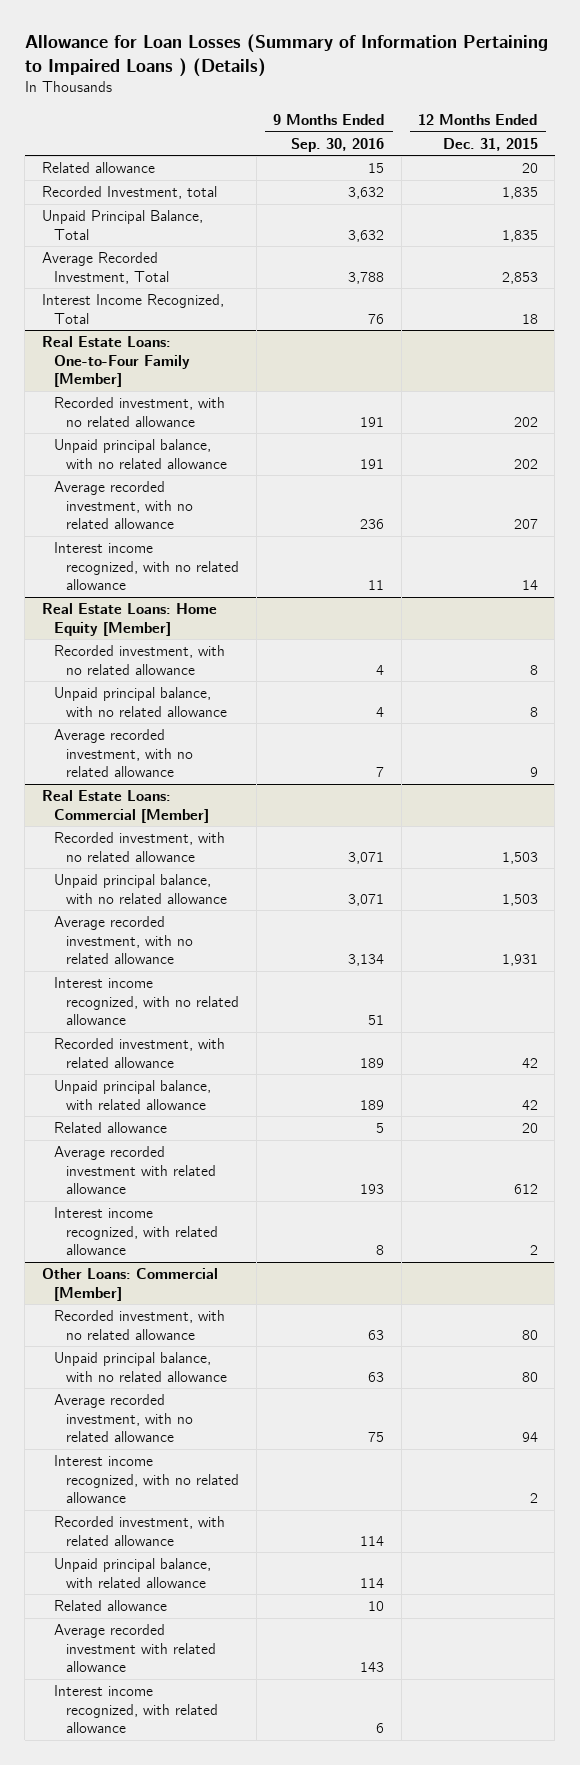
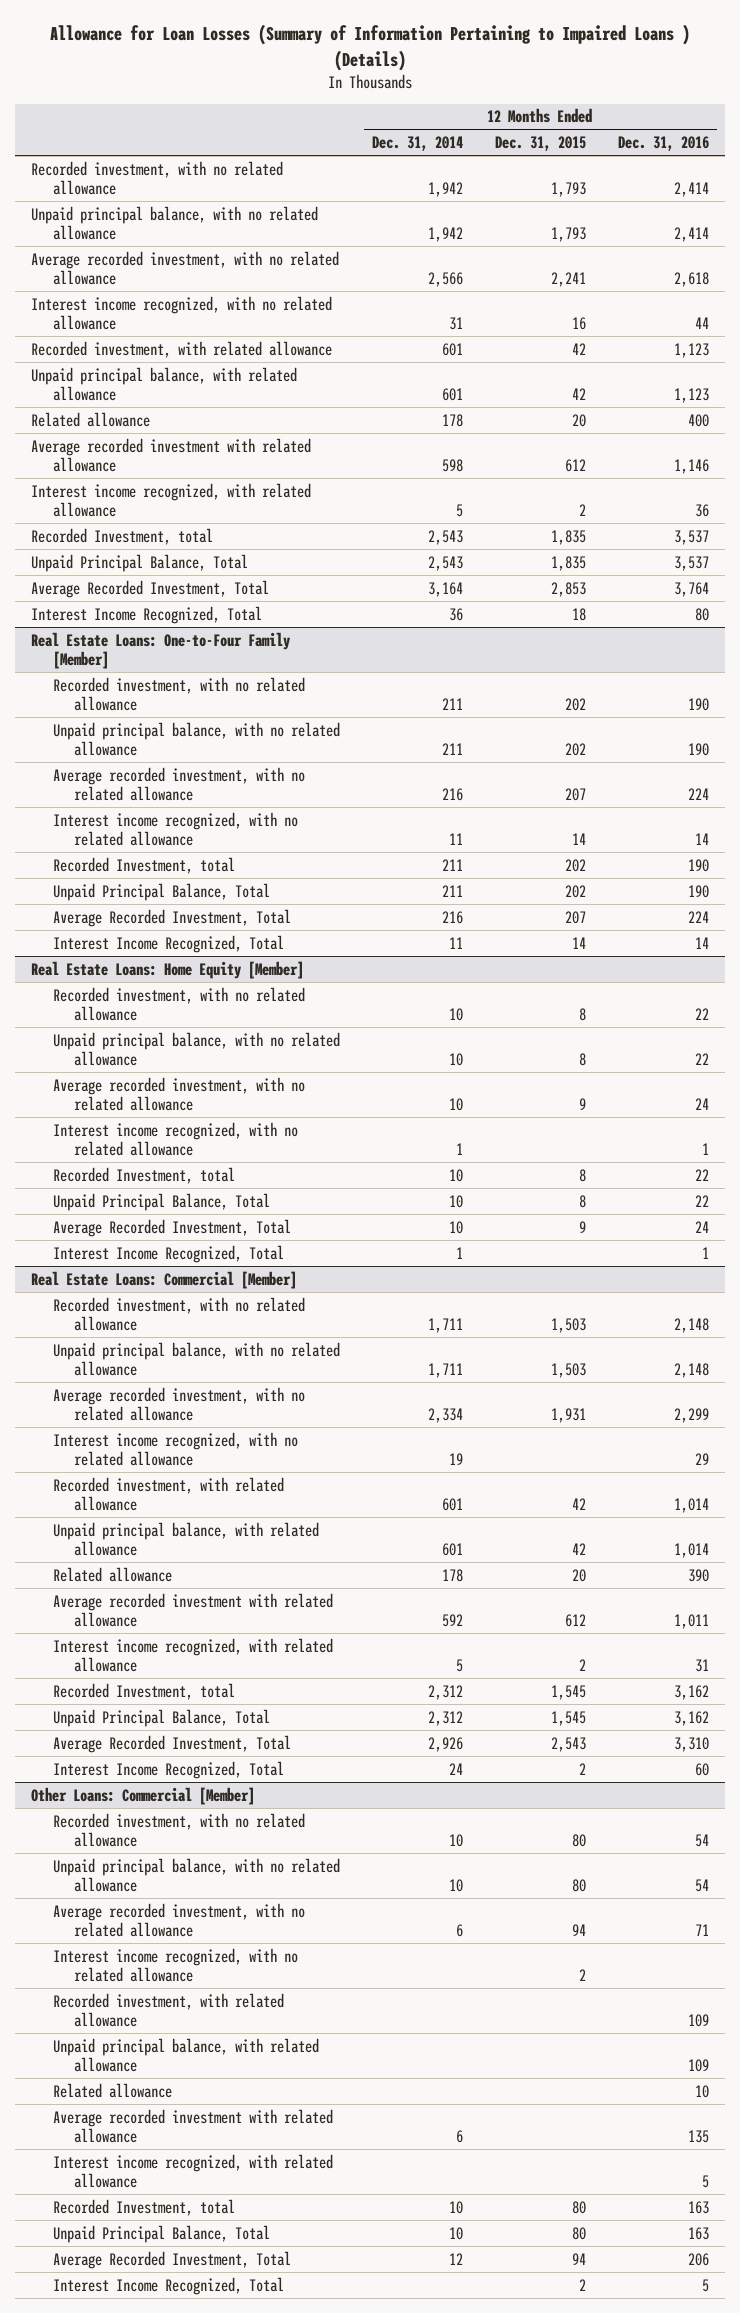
- | 9 Months Ended Sep. 30, 2016 | 12 Months Ended Dec. 31, 2015
+ | 12 Months Ended Dec. 31, 2014 | 12 Months Ended Dec. 31, 2015 | 12 Months Ended Dec. 31, 2016
+ Recorded investment, with no related allowance | 1,942 | 1,793 | 2,414
+ Unpaid principal balance, with no related allowance | 1,942 | 1,793 | 2,414
+ Average recorded investment, with no related allowance | 2,566 | 2,241 | 2,618
+ Interest income recognized, with no related allowance | 31 | 16 | 44
+ Recorded investment, with related allowance | 601 | 42 | 1,123
+ Unpaid principal balance, with related allowance | 601 | 42 | 1,123
+ Average recorded investment with related allowance | 598 | 612 | 1,146
+ Interest income recognized, with related allowance | 5 | 2 | 36
@ Real Estate Loans: One-to-Four Family [Member]
+ Recorded Investment, total | 211 | 202 | 190
+ Unpaid Principal Balance, Total | 211 | 202 | 190
+ Average Recorded Investment, Total | 216 | 207 | 224
+ Interest Income Recognized, Total | 11 | 14 | 14
@ Real Estate Loans: Home Equity [Member]
+ Interest income recognized, with no related allowance | 1 | | 1
+ Recorded Investment, total | 10 | 8 | 22
+ Unpaid Principal Balance, Total | 10 | 8 | 22
+ Average Recorded Investment, Total | 10 | 9 | 24
+ Interest Income Recognized, Total | 1 | | 1
@ Real Estate Loans: Commercial [Member]
+ Recorded Investment, total | 2,312 | 1,545 | 3,162
+ Unpaid Principal Balance, Total | 2,312 | 1,545 | 3,162
+ Average Recorded Investment, Total | 2,926 | 2,543 | 3,310
+ Interest Income Recognized, Total | 24 | 2 | 60
@ Other Loans: Commercial [Member]
+ Recorded Investment, total | 10 | 80 | 163
+ Unpaid Principal Balance, Total | 10 | 80 | 163
+ Average Recorded Investment, Total | 12 | 94 | 206
+ Interest Income Recognized, Total | | 2 | 5

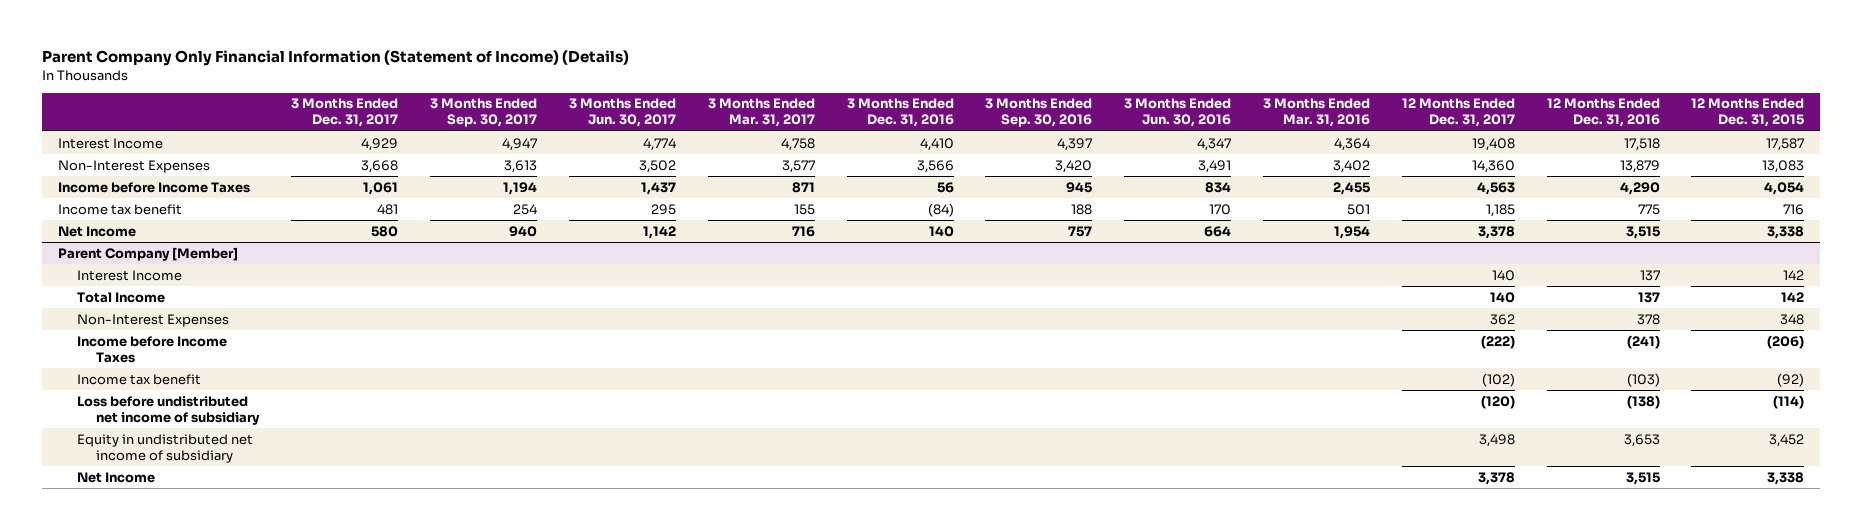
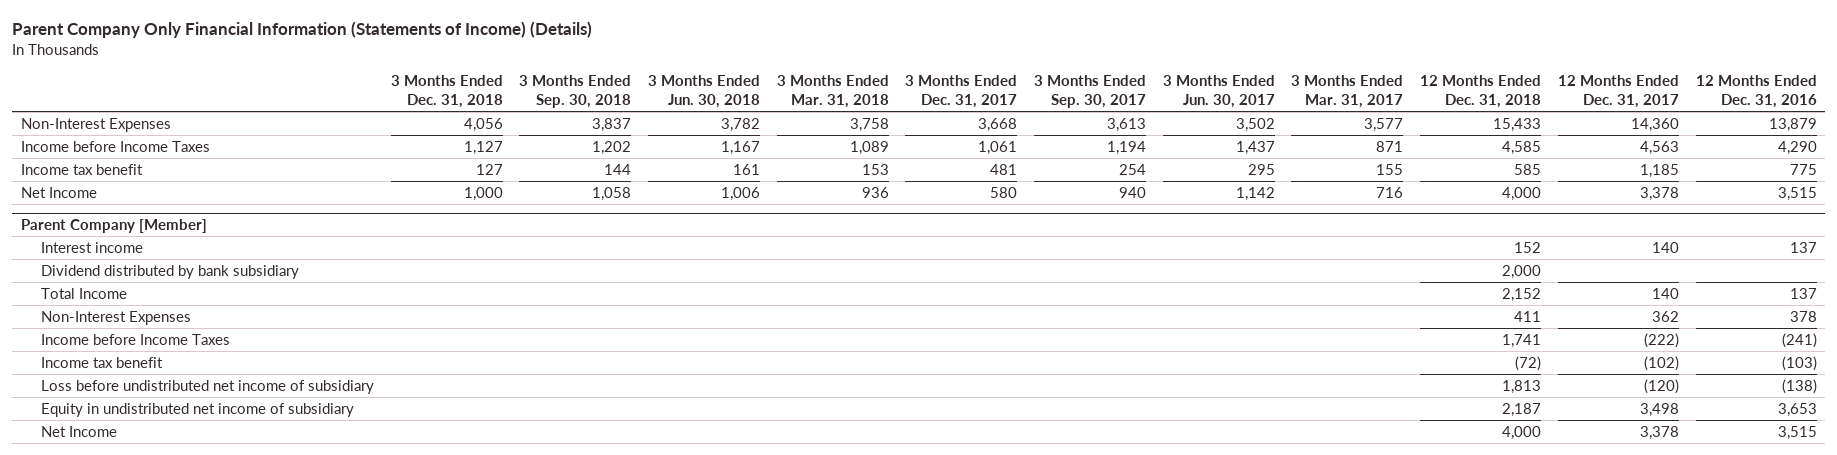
- Parent Company Only Financial Information (Statement of Income) (Details)
+ Parent Company Only Financial Information (Statements of Income) (Details)
- | 3 Months Ended Dec. 31, 2017 | 3 Months Ended Sep. 30, 2017 | 3 Months Ended Jun. 30, 2017 | 3 Months Ended Mar. 31, 2017 | 3 Months Ended Dec. 31, 2016 | 3 Months Ended Sep. 30, 2016 | 3 Months Ended Jun. 30, 2016 | 3 Months Ended Mar. 31, 2016 | 12 Months Ended Dec. 31, 2017 | 12 Months Ended Dec. 31, 2016 | 12 Months Ended Dec. 31, 2015
+ | 3 Months Ended Dec. 31, 2018 | 3 Months Ended Sep. 30, 2018 | 3 Months Ended Jun. 30, 2018 | 3 Months Ended Mar. 31, 2018 | 3 Months Ended Dec. 31, 2017 | 3 Months Ended Sep. 30, 2017 | 3 Months Ended Jun. 30, 2017 | 3 Months Ended Mar. 31, 2017 | 12 Months Ended Dec. 31, 2018 | 12 Months Ended Dec. 31, 2017 | 12 Months Ended Dec. 31, 2016
- Interest Income | 4,929 | 4,947 | 4,774 | 4,758 | 4,410 | 4,397 | 4,347 | 4,364 | 19,408 | 17,518 | 17,587
@ Parent Company [Member]
- Interest Income | | | | | | | | | 140 | 137 | 142
+ Interest income | | | | | | | | | 152 | 140 | 137
+ Dividend distributed by bank subsidiary | | | | | | | | | 2,000 | |

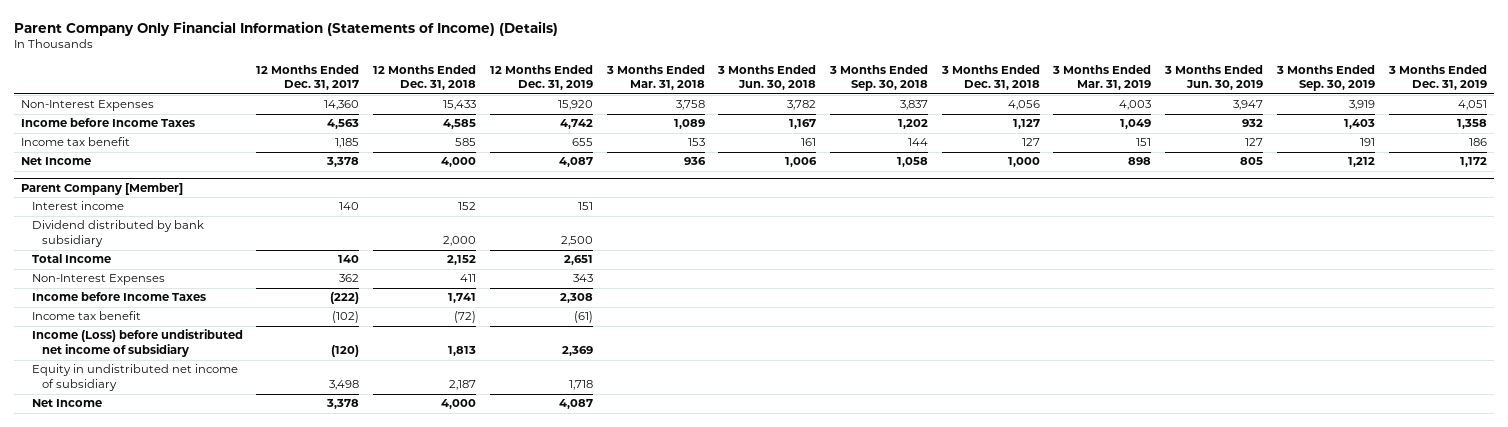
- | 3 Months Ended Dec. 31, 2018 | 3 Months Ended Sep. 30, 2018 | 3 Months Ended Jun. 30, 2018 | 3 Months Ended Mar. 31, 2018 | 3 Months Ended Dec. 31, 2017 | 3 Months Ended Sep. 30, 2017 | 3 Months Ended Jun. 30, 2017 | 3 Months Ended Mar. 31, 2017 | 12 Months Ended Dec. 31, 2018 | 12 Months Ended Dec. 31, 2017 | 12 Months Ended Dec. 31, 2016
+ | 12 Months Ended Dec. 31, 2017 | 12 Months Ended Dec. 31, 2018 | 12 Months Ended Dec. 31, 2019 | 3 Months Ended Mar. 31, 2018 | 3 Months Ended Jun. 30, 2018 | 3 Months Ended Sep. 30, 2018 | 3 Months Ended Dec. 31, 2018 | 3 Months Ended Mar. 31, 2019 | 3 Months Ended Jun. 30, 2019 | 3 Months Ended Sep. 30, 2019 | 3 Months Ended Dec. 31, 2019
@ Parent Company [Member]
- Loss before undistributed net income of subsidiary | | | | | | | | | 1,813 | (120) | (138)
+ Income (Loss) before undistributed net income of subsidiary | (120) | 1,813 | 2,369 | | | | | | | |

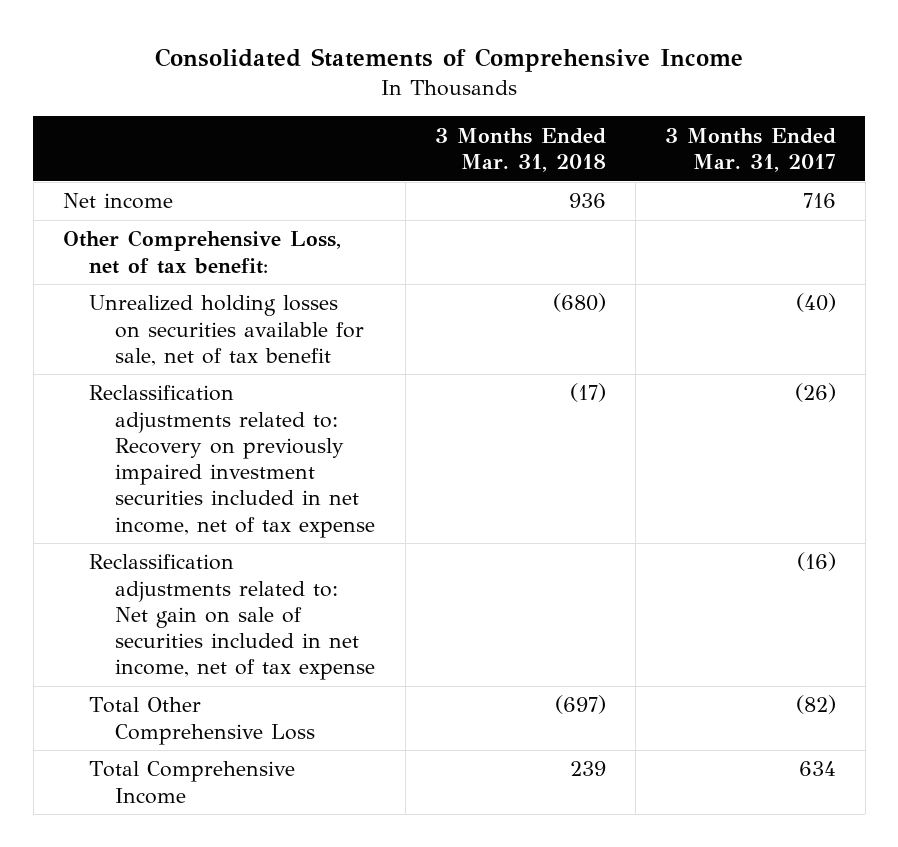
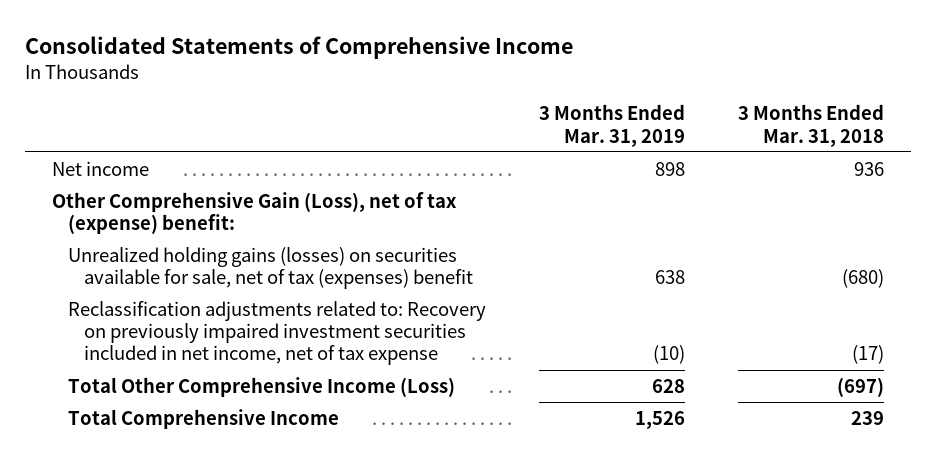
- | 3 Months Ended Mar. 31, 2018 | 3 Months Ended Mar. 31, 2017
+ | 3 Months Ended Mar. 31, 2019 | 3 Months Ended Mar. 31, 2018
- Other Comprehensive Loss, net of tax benefit:
- Unrealized holding losses on securities available for sale, net of tax benefit | (680) | (40)
+ Other Comprehensive Gain (Loss), net of tax (expense) benefit:
+ Unrealized holding gains (losses) on securities available for sale, net of tax (expenses) benefit | 638 | (680)
- Reclassification adjustments related to: Net gain on sale of securities included in net income, net of tax expense | | (16)
- Total Other Comprehensive Loss | (697) | (82)
+ Total Other Comprehensive Income (Loss) | 628 | (697)

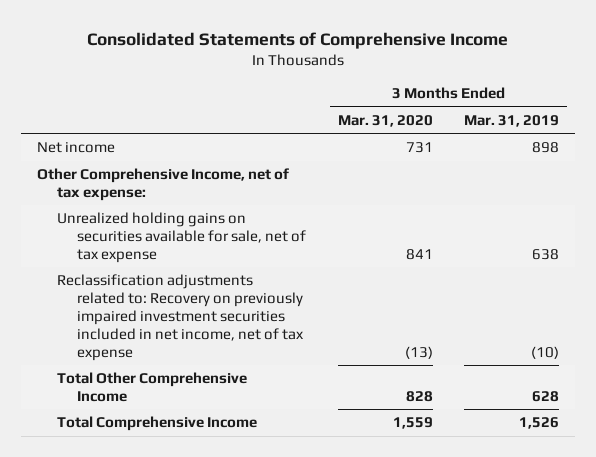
- | 3 Months Ended Mar. 31, 2019 | 3 Months Ended Mar. 31, 2018
+ | 3 Months Ended Mar. 31, 2020 | 3 Months Ended Mar. 31, 2019
- Other Comprehensive Gain (Loss), net of tax (expense) benefit:
- Unrealized holding gains (losses) on securities available for sale, net of tax (expenses) benefit | 638 | (680)
+ Other Comprehensive Income, net of tax expense:
+ Unrealized holding gains on securities available for sale, net of tax expense | 841 | 638
- Total Other Comprehensive Income (Loss) | 628 | (697)
+ Total Other Comprehensive Income | 828 | 628

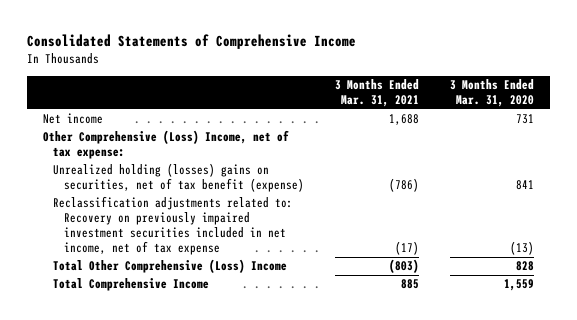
- | 3 Months Ended Mar. 31, 2020 | 3 Months Ended Mar. 31, 2019
+ | 3 Months Ended Mar. 31, 2021 | 3 Months Ended Mar. 31, 2020
- Other Comprehensive Income, net of tax expense:
- Unrealized holding gains on securities available for sale, net of tax expense | 841 | 638
+ Other Comprehensive (Loss) Income, net of tax expense:
+ Unrealized holding (losses) gains on securities, net of tax benefit (expense) | (786) | 841
- Total Other Comprehensive Income | 828 | 628
+ Total Other Comprehensive (Loss) Income | (803) | 828

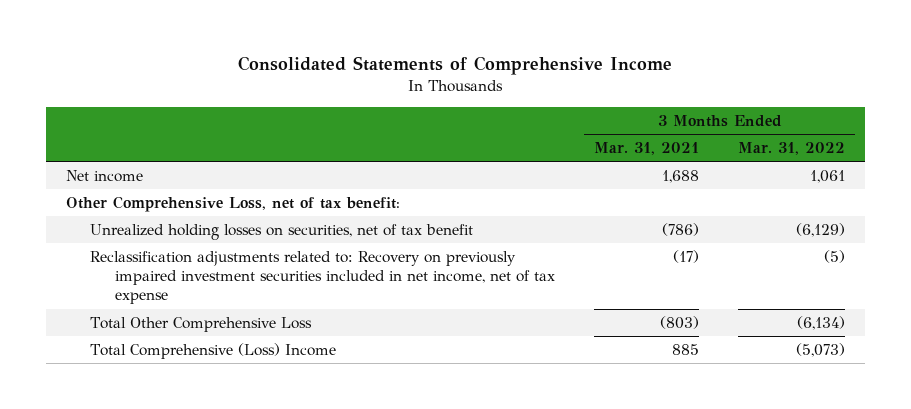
- | 3 Months Ended Mar. 31, 2021 | 3 Months Ended Mar. 31, 2020
+ | 3 Months Ended Mar. 31, 2021 | 3 Months Ended Mar. 31, 2022
- Other Comprehensive (Loss) Income, net of tax expense:
- Unrealized holding (losses) gains on securities, net of tax benefit (expense) | (786) | 841
+ Other Comprehensive Loss, net of tax benefit:
+ Unrealized holding losses on securities, net of tax benefit | (786) | (6,129)
- Total Other Comprehensive (Loss) Income | (803) | 828
- Total Comprehensive Income | 885 | 1,559
+ Total Other Comprehensive Loss | (803) | (6,134)
+ Total Comprehensive (Loss) Income | 885 | (5,073)

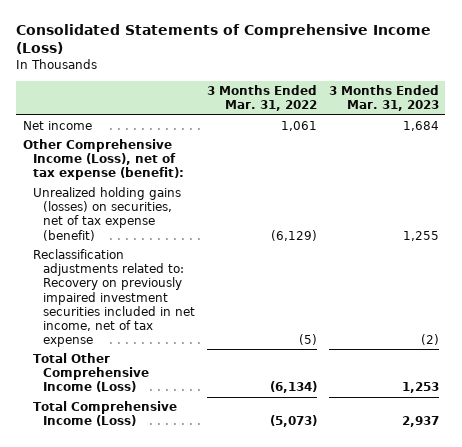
- Consolidated Statements of Comprehensive Income
+ Consolidated Statements of Comprehensive Income (Loss)
- | 3 Months Ended Mar. 31, 2021 | 3 Months Ended Mar. 31, 2022
+ | 3 Months Ended Mar. 31, 2022 | 3 Months Ended Mar. 31, 2023
- Other Comprehensive Loss, net of tax benefit:
- Unrealized holding losses on securities, net of tax benefit | (786) | (6,129)
+ Other Comprehensive Income (Loss), net of tax expense (benefit):
+ Unrealized holding gains (losses) on securities, net of tax expense (benefit) | (6,129) | 1,255
- Total Other Comprehensive Loss | (803) | (6,134)
- Total Comprehensive (Loss) Income | 885 | (5,073)
+ Total Other Comprehensive Income (Loss) | (6,134) | 1,253
+ Total Comprehensive Income (Loss) | (5,073) | 2,937

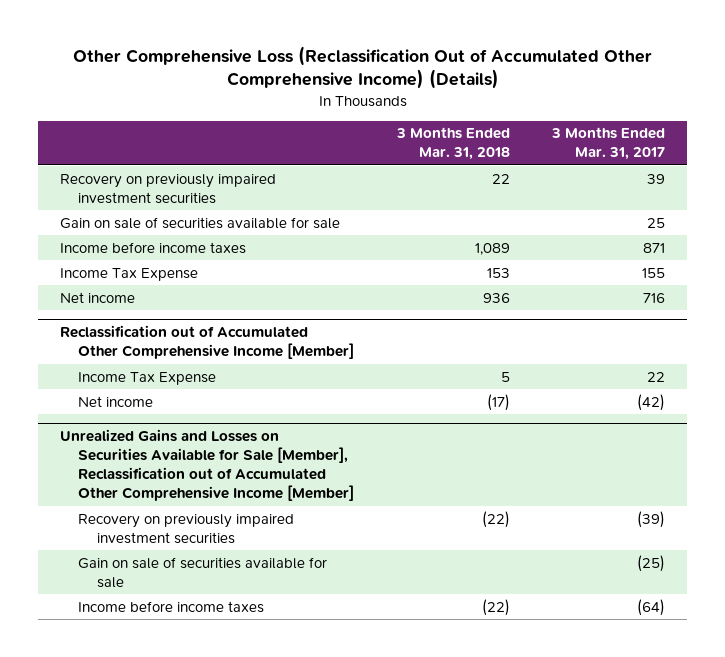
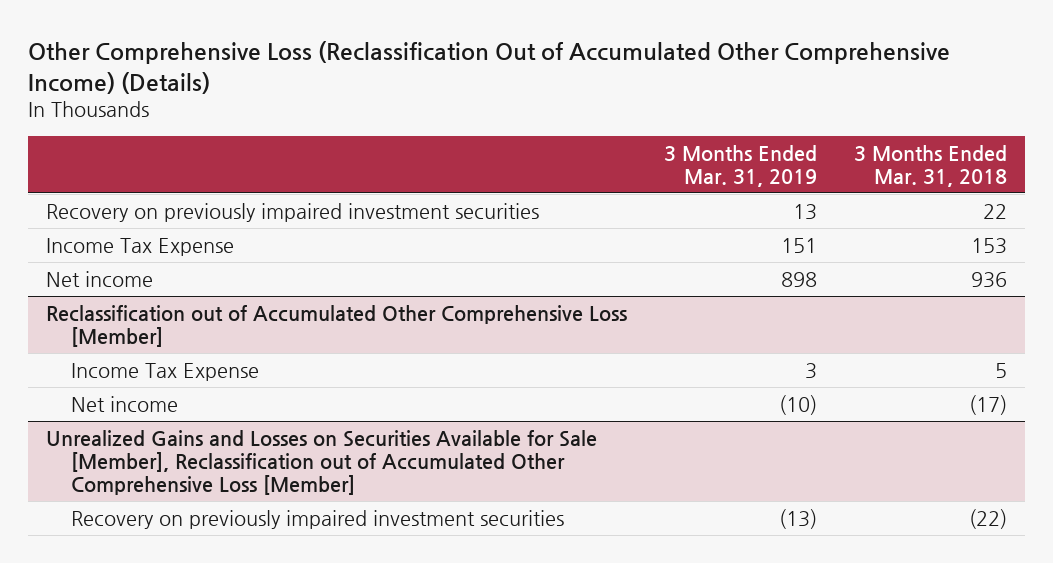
- | 3 Months Ended Mar. 31, 2018 | 3 Months Ended Mar. 31, 2017
+ | 3 Months Ended Mar. 31, 2019 | 3 Months Ended Mar. 31, 2018
- Gain on sale of securities available for sale | | 25
- Income before income taxes | 1,089 | 871
- Reclassification out of Accumulated Other Comprehensive Income [Member]
+ Reclassification out of Accumulated Other Comprehensive Loss [Member]
- Unrealized Gains and Losses on Securities Available for Sale [Member], Reclassification out of Accumulated Other Comprehensive Income [Member]
+ Unrealized Gains and Losses on Securities Available for Sale [Member], Reclassification out of Accumulated Other Comprehensive Loss [Member]
- Gain on sale of securities available for sale | | (25)
- Income before income taxes | (22) | (64)

